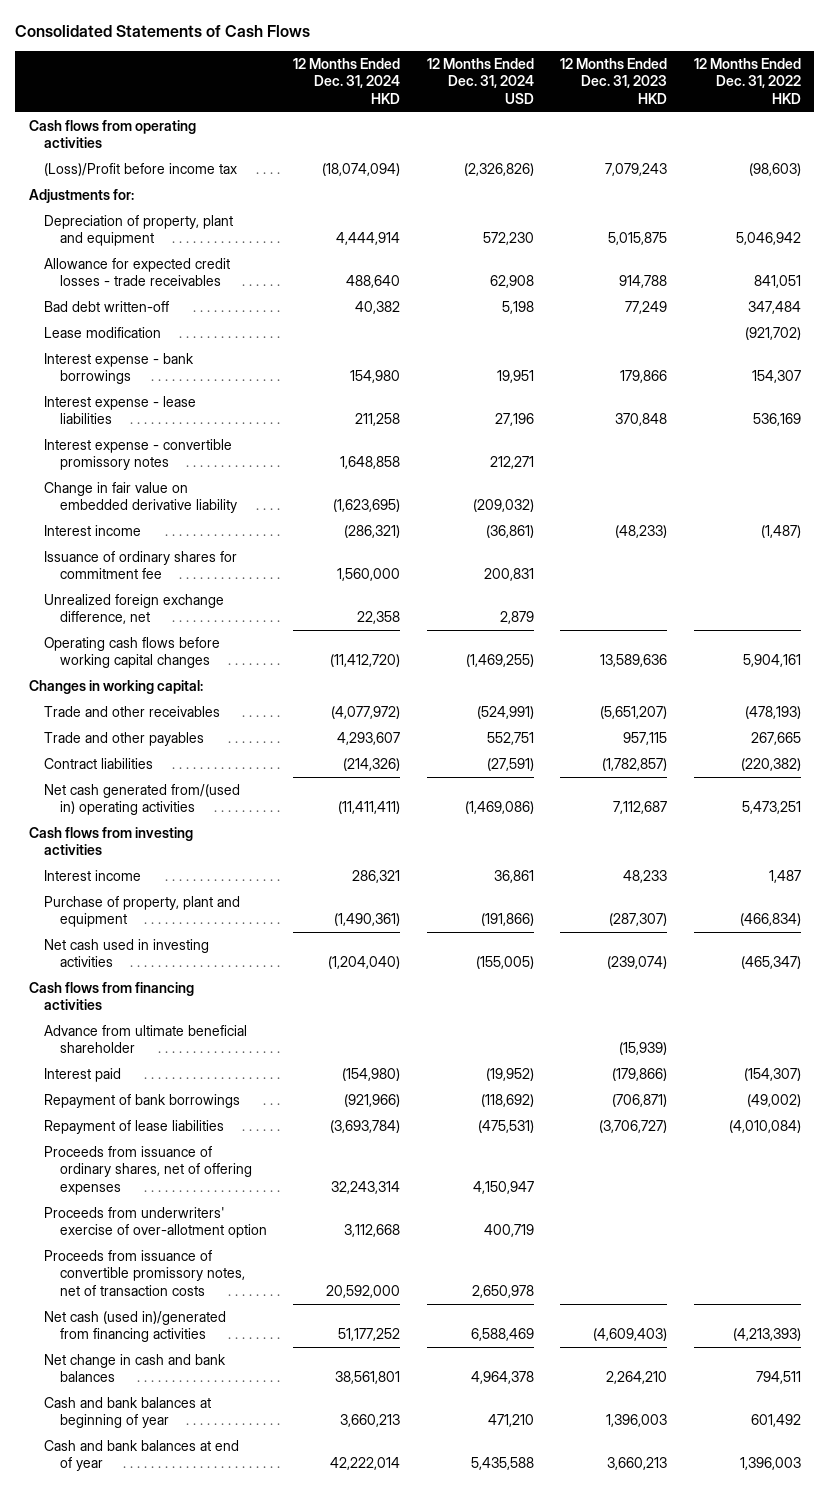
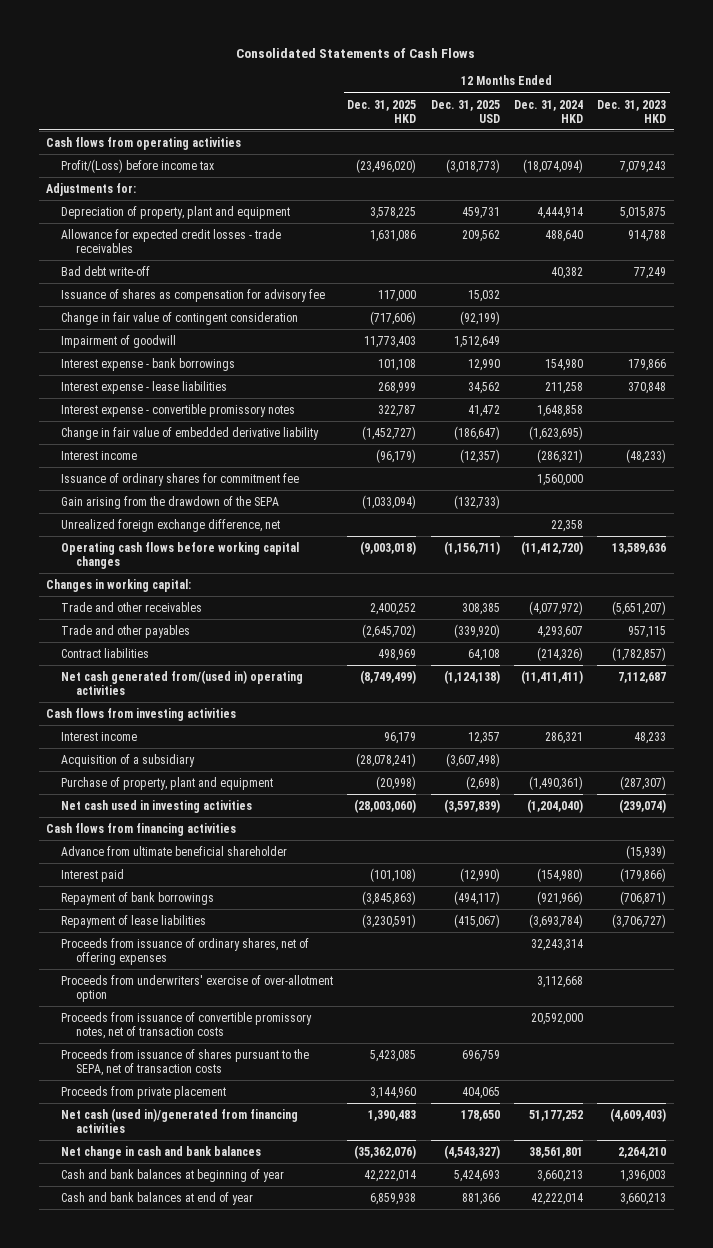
- | 12 Months Ended Dec. 31, 2024 HKD | 12 Months Ended Dec. 31, 2024 USD | 12 Months Ended Dec. 31, 2023 HKD | 12 Months Ended Dec. 31, 2022 HKD
+ | 12 Months Ended Dec. 31, 2025 HKD | 12 Months Ended Dec. 31, 2025 USD | 12 Months Ended Dec. 31, 2024 HKD | 12 Months Ended Dec. 31, 2023 HKD
- (Loss)/Profit before income tax | (18,074,094) | (2,326,826) | 7,079,243 | (98,603)
+ Profit/(Loss) before income tax | (23,496,020) | (3,018,773) | (18,074,094) | 7,079,243
- Bad debt written-off | 40,382 | 5,198 | 77,249 | 347,484
- Lease modification | | | | (921,702)
+ Bad debt write-off | | | 40,382 | 77,249
+ Issuance of shares as compensation for advisory fee | 117,000 | 15,032 | |
+ Change in fair value of contingent consideration | (717,606) | (92,199) | |
+ Impairment of goodwill | 11,773,403 | 1,512,649 | |
- Change in fair value on embedded derivative liability | (1,623,695) | (209,032) | |
+ Change in fair value of embedded derivative liability | (1,452,727) | (186,647) | (1,623,695) |
+ Gain arising from the drawdown of the SEPA | (1,033,094) | (132,733) | |
+ Acquisition of a subsidiary | (28,078,241) | (3,607,498) | |
+ Proceeds from issuance of shares pursuant to the SEPA, net of transaction costs | 5,423,085 | 696,759 | |
+ Proceeds from private placement | 3,144,960 | 404,065 | |

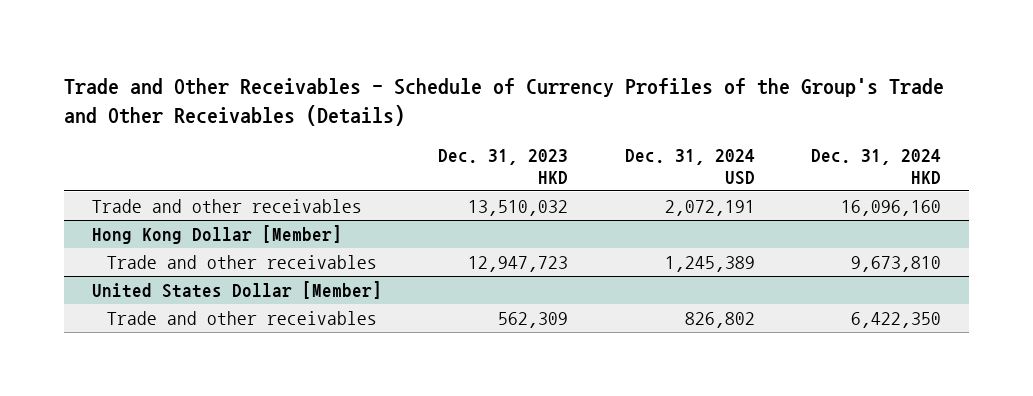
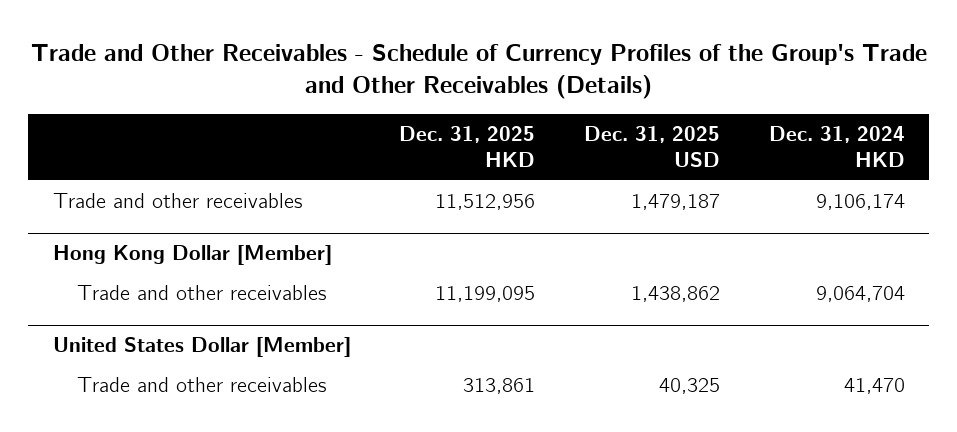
- | Dec. 31, 2023 HKD | Dec. 31, 2024 USD | Dec. 31, 2024 HKD
+ | Dec. 31, 2025 HKD | Dec. 31, 2025 USD | Dec. 31, 2024 HKD
- Trade and other receivables | 13,510,032 | 2,072,191 | 16,096,160
+ Trade and other receivables | 11,512,956 | 1,479,187 | 9,106,174
@ Hong Kong Dollar [Member]
- Trade and other receivables | 12,947,723 | 1,245,389 | 9,673,810
+ Trade and other receivables | 11,199,095 | 1,438,862 | 9,064,704
@ United States Dollar [Member]
- Trade and other receivables | 562,309 | 826,802 | 6,422,350
+ Trade and other receivables | 313,861 | 40,325 | 41,470

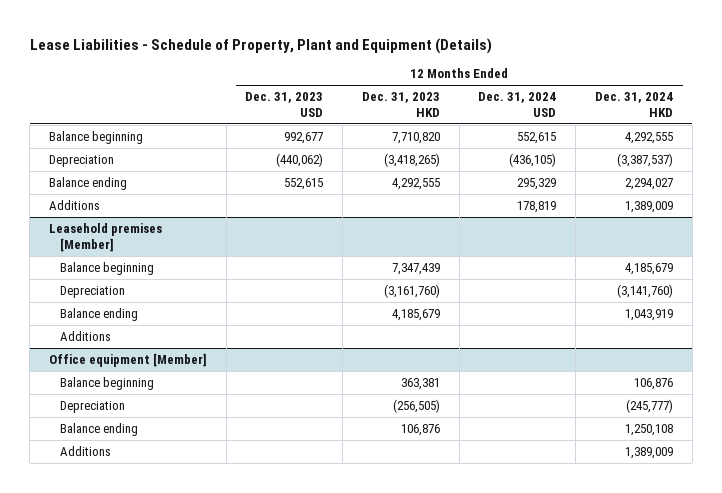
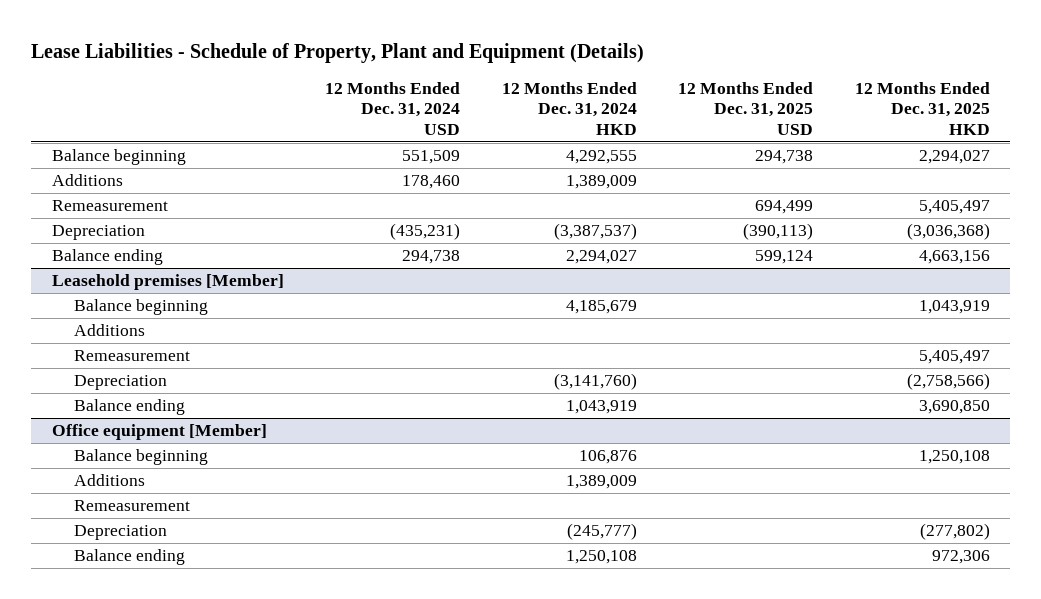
- | 12 Months Ended Dec. 31, 2023 USD | 12 Months Ended Dec. 31, 2023 HKD | 12 Months Ended Dec. 31, 2024 USD | 12 Months Ended Dec. 31, 2024 HKD
+ | 12 Months Ended Dec. 31, 2024 USD | 12 Months Ended Dec. 31, 2024 HKD | 12 Months Ended Dec. 31, 2025 USD | 12 Months Ended Dec. 31, 2025 HKD
- Balance beginning | 992,677 | 7,710,820 | 552,615 | 4,292,555
- Depreciation | (440,062) | (3,418,265) | (436,105) | (3,387,537)
- Balance ending | 552,615 | 4,292,555 | 295,329 | 2,294,027
- Additions | | | 178,819 | 1,389,009
+ Balance beginning | 551,509 | 4,292,555 | 294,738 | 2,294,027
+ Additions | 178,460 | 1,389,009 | |
+ Remeasurement | | | 694,499 | 5,405,497
+ Depreciation | (435,231) | (3,387,537) | (390,113) | (3,036,368)
+ Balance ending | 294,738 | 2,294,027 | 599,124 | 4,663,156
@ Leasehold premises [Member]
moved up: Additions
+ Remeasurement | | | | 5,405,497
@ Office equipment [Member]
moved up: Additions | | 1,389,009 | |
+ Remeasurement

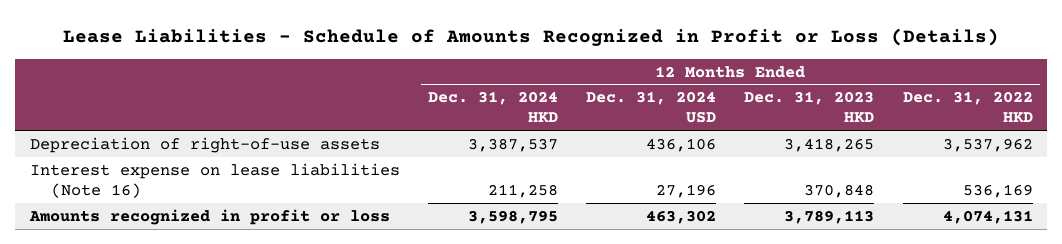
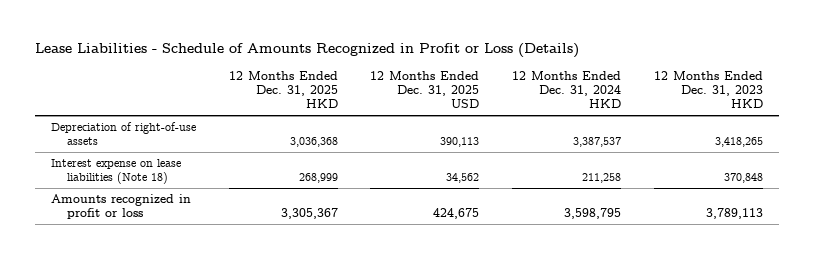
- | 12 Months Ended Dec. 31, 2024 HKD | 12 Months Ended Dec. 31, 2024 USD | 12 Months Ended Dec. 31, 2023 HKD | 12 Months Ended Dec. 31, 2022 HKD
+ | 12 Months Ended Dec. 31, 2025 HKD | 12 Months Ended Dec. 31, 2025 USD | 12 Months Ended Dec. 31, 2024 HKD | 12 Months Ended Dec. 31, 2023 HKD
- Interest expense on lease liabilities (Note 16) | 211,258 | 27,196 | 370,848 | 536,169
+ Interest expense on lease liabilities (Note 18) | 268,999 | 34,562 | 211,258 | 370,848

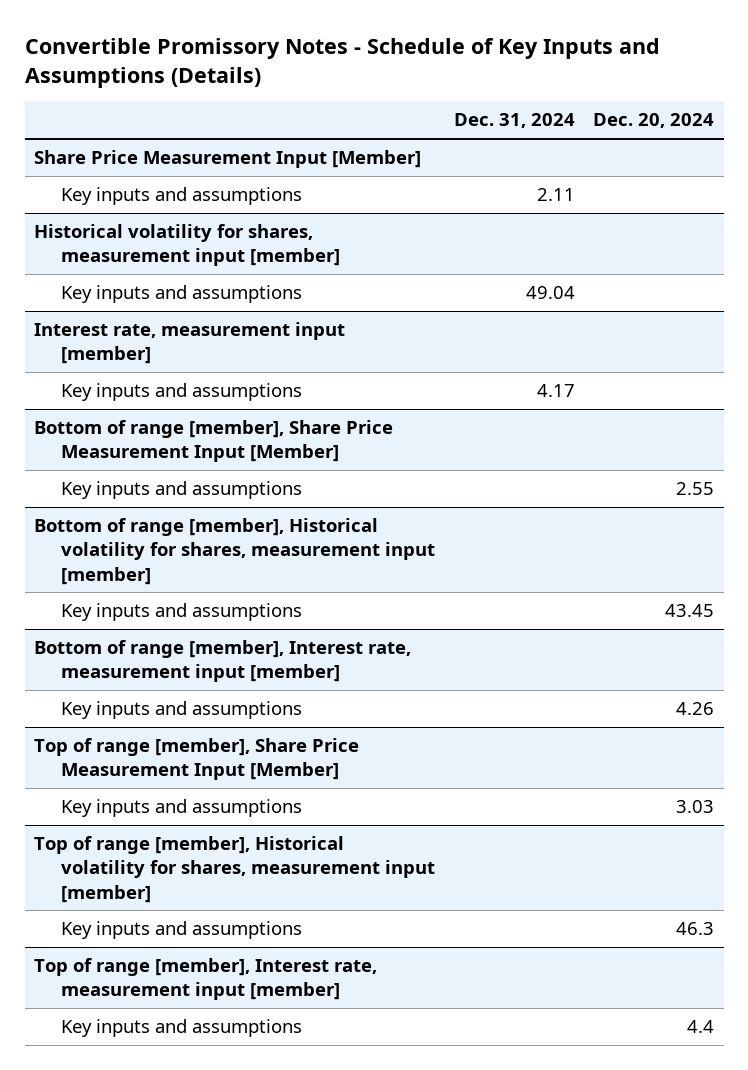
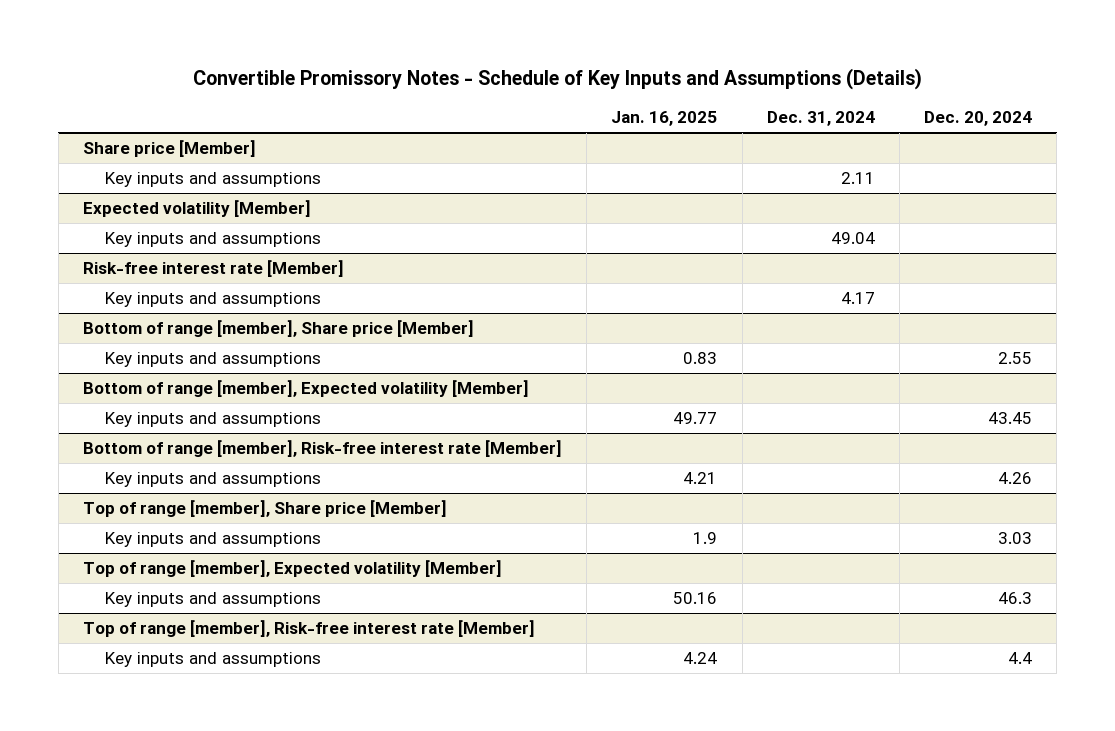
- | Dec. 31, 2024 | Dec. 20, 2024
+ | Jan. 16, 2025 | Dec. 31, 2024 | Dec. 20, 2024
- Share Price Measurement Input [Member]
+ Share price [Member]
- Historical volatility for shares, measurement input [member]
+ Expected volatility [Member]
- Interest rate, measurement input [member]
+ Risk-free interest rate [Member]
- Bottom of range [member], Share Price Measurement Input [Member]
+ Bottom of range [member], Share price [Member]
- Bottom of range [member], Historical volatility for shares, measurement input [member]
+ Bottom of range [member], Expected volatility [Member]
- Bottom of range [member], Interest rate, measurement input [member]
+ Bottom of range [member], Risk-free interest rate [Member]
- Top of range [member], Share Price Measurement Input [Member]
+ Top of range [member], Share price [Member]
- Top of range [member], Historical volatility for shares, measurement input [member]
+ Top of range [member], Expected volatility [Member]
- Top of range [member], Interest rate, measurement input [member]
+ Top of range [member], Risk-free interest rate [Member]

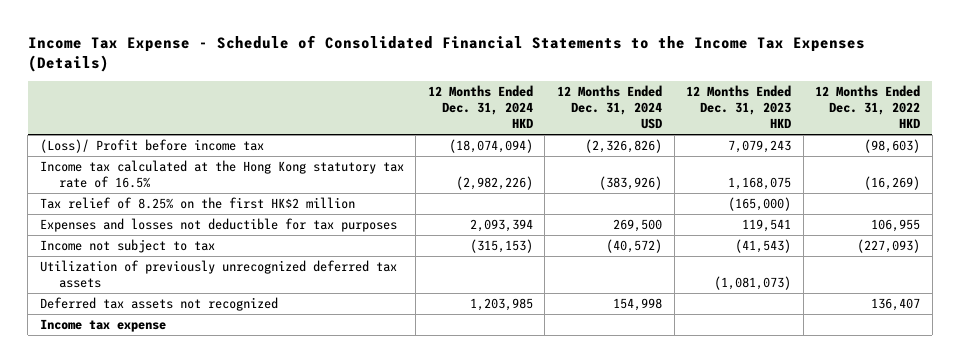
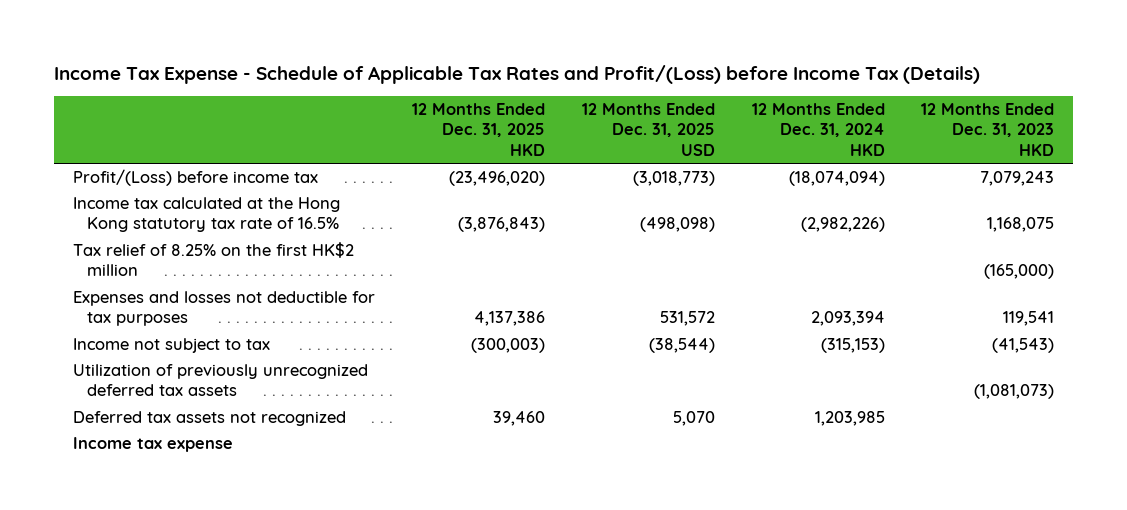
- Income Tax Expense - Schedule of Consolidated Financial Statements to the Income Tax Expenses (Details)
+ Income Tax Expense - Schedule of Applicable Tax Rates and Profit/(Loss) before Income Tax (Details)
- | 12 Months Ended Dec. 31, 2024 HKD | 12 Months Ended Dec. 31, 2024 USD | 12 Months Ended Dec. 31, 2023 HKD | 12 Months Ended Dec. 31, 2022 HKD
+ | 12 Months Ended Dec. 31, 2025 HKD | 12 Months Ended Dec. 31, 2025 USD | 12 Months Ended Dec. 31, 2024 HKD | 12 Months Ended Dec. 31, 2023 HKD
- (Loss)/ Profit before income tax | (18,074,094) | (2,326,826) | 7,079,243 | (98,603)
+ Profit/(Loss) before income tax | (23,496,020) | (3,018,773) | (18,074,094) | 7,079,243

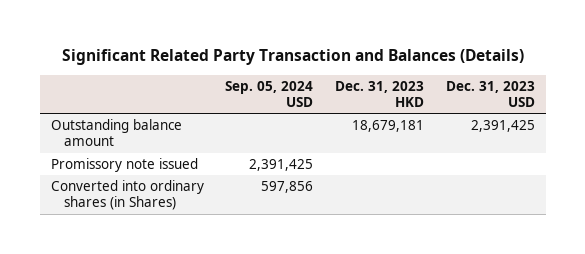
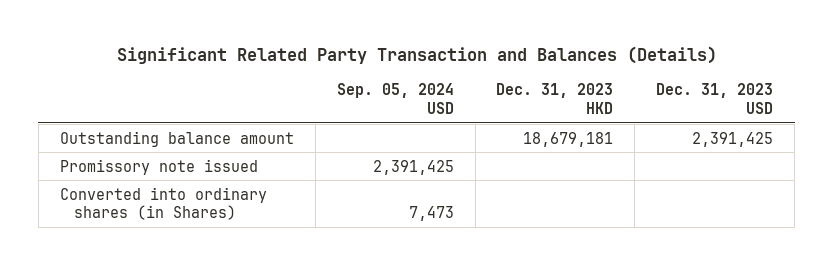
- Converted into ordinary shares (in Shares) | 597,856 | |
+ Converted into ordinary shares (in Shares) | 7,473 | |

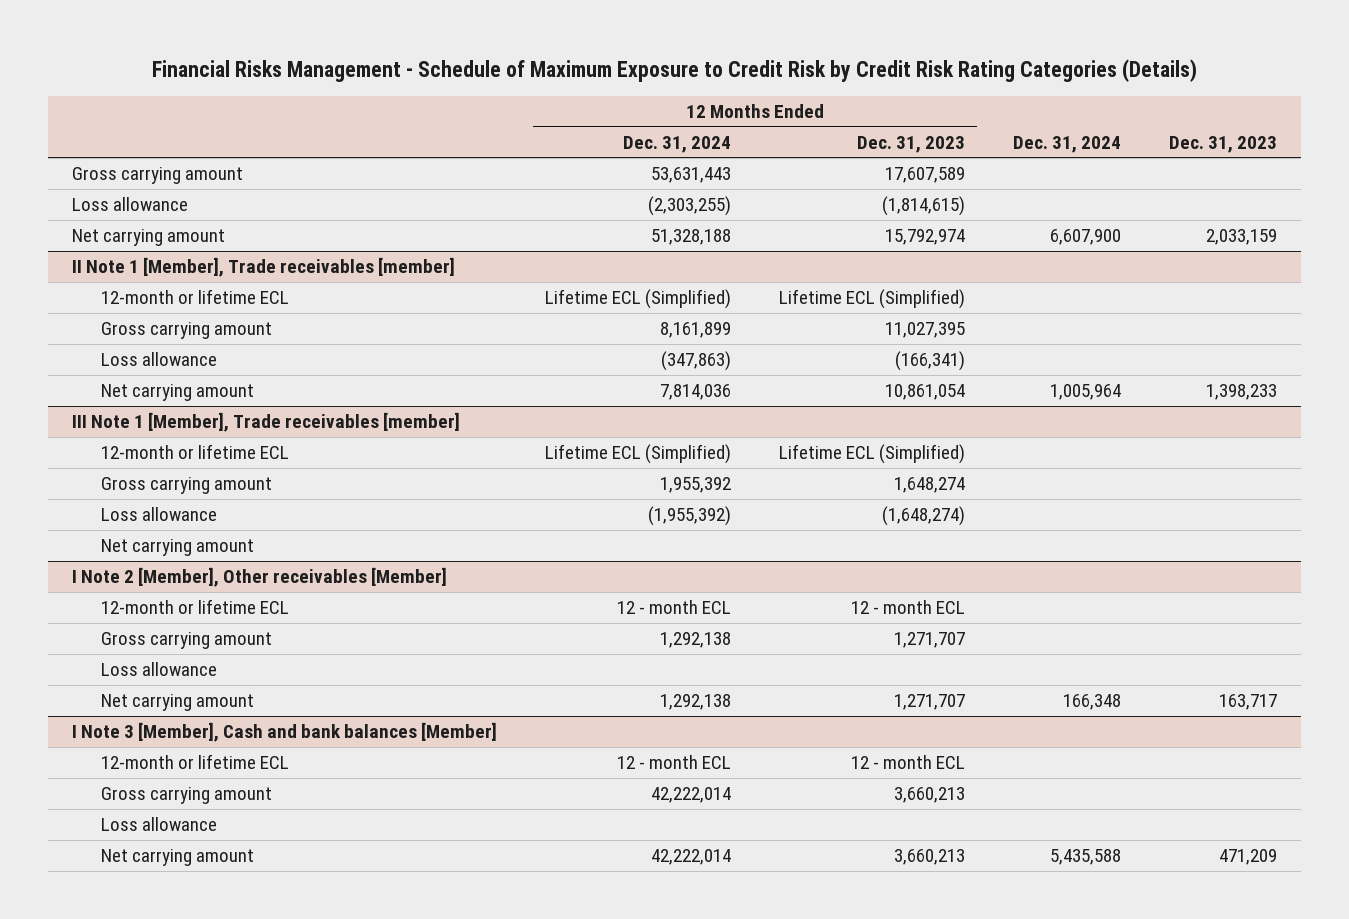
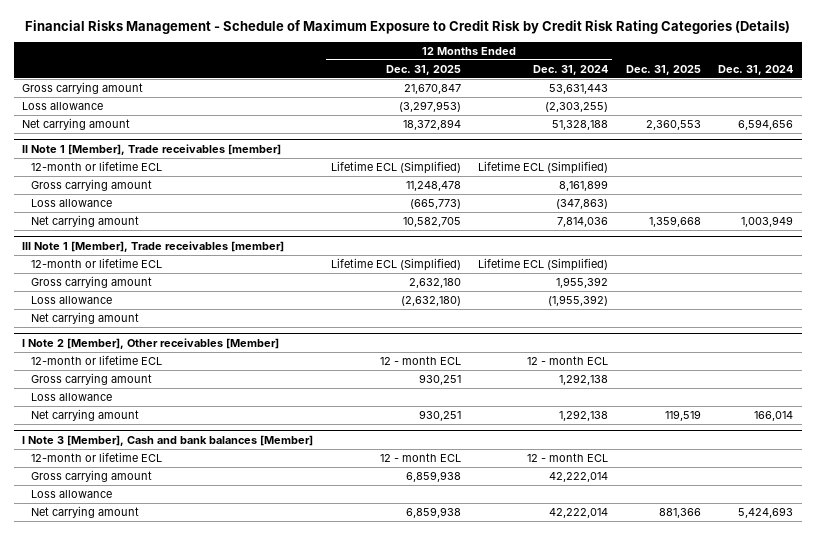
- | 12 Months Ended Dec. 31, 2024 | 12 Months Ended Dec. 31, 2023 | Dec. 31, 2024 | Dec. 31, 2023
+ | 12 Months Ended Dec. 31, 2025 | 12 Months Ended Dec. 31, 2024 | Dec. 31, 2025 | Dec. 31, 2024
- Net carrying amount | 51,328,188 | 15,792,974 | 6,607,900 | 2,033,159
+ Net carrying amount | 18,372,894 | 51,328,188 | 2,360,553 | 6,594,656
@ II Note 1 [Member], Trade receivables [member]
- Net carrying amount | 7,814,036 | 10,861,054 | 1,005,964 | 1,398,233
+ Net carrying amount | 10,582,705 | 7,814,036 | 1,359,668 | 1,003,949
@ I Note 2 [Member], Other receivables [Member]
- Net carrying amount | 1,292,138 | 1,271,707 | 166,348 | 163,717
+ Net carrying amount | 930,251 | 1,292,138 | 119,519 | 166,014
@ I Note 3 [Member], Cash and bank balances [Member]
- Net carrying amount | 42,222,014 | 3,660,213 | 5,435,588 | 471,209
+ Net carrying amount | 6,859,938 | 42,222,014 | 881,366 | 5,424,693

